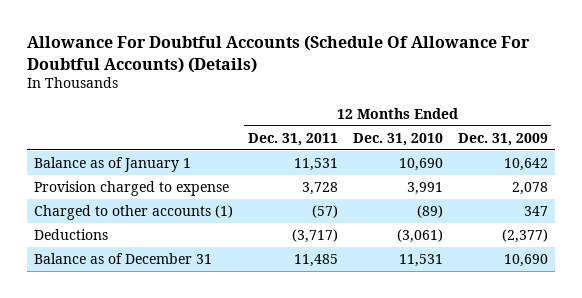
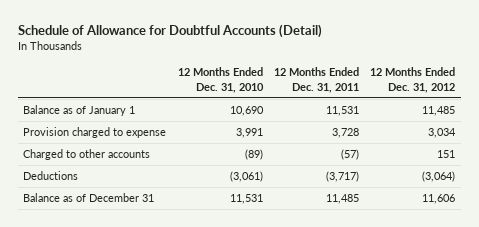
- Allowance For Doubtful Accounts (Schedule Of Allowance For Doubtful Accounts) (Details)
+ Schedule of Allowance for Doubtful Accounts (Detail)
- | 12 Months Ended Dec. 31, 2011 | 12 Months Ended Dec. 31, 2010 | 12 Months Ended Dec. 31, 2009
+ | 12 Months Ended Dec. 31, 2010 | 12 Months Ended Dec. 31, 2011 | 12 Months Ended Dec. 31, 2012
- Charged to other accounts (1) | (57) | (89) | 347
+ Charged to other accounts | (89) | (57) | 151

